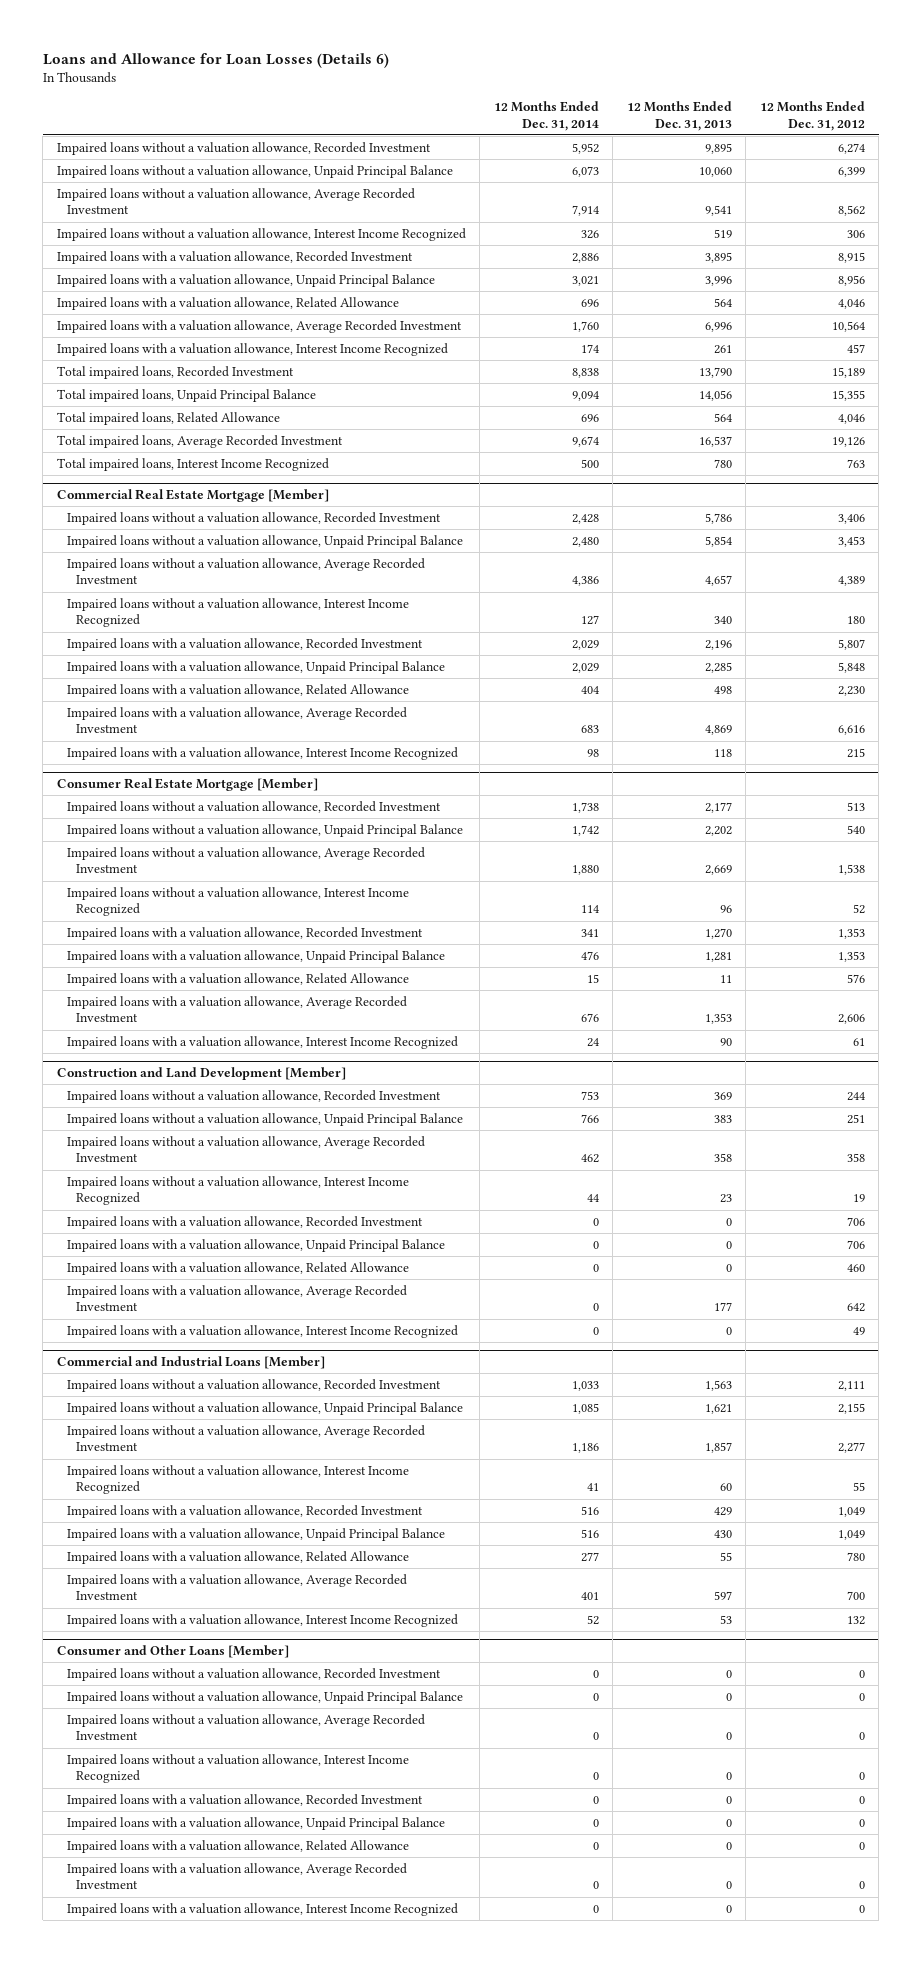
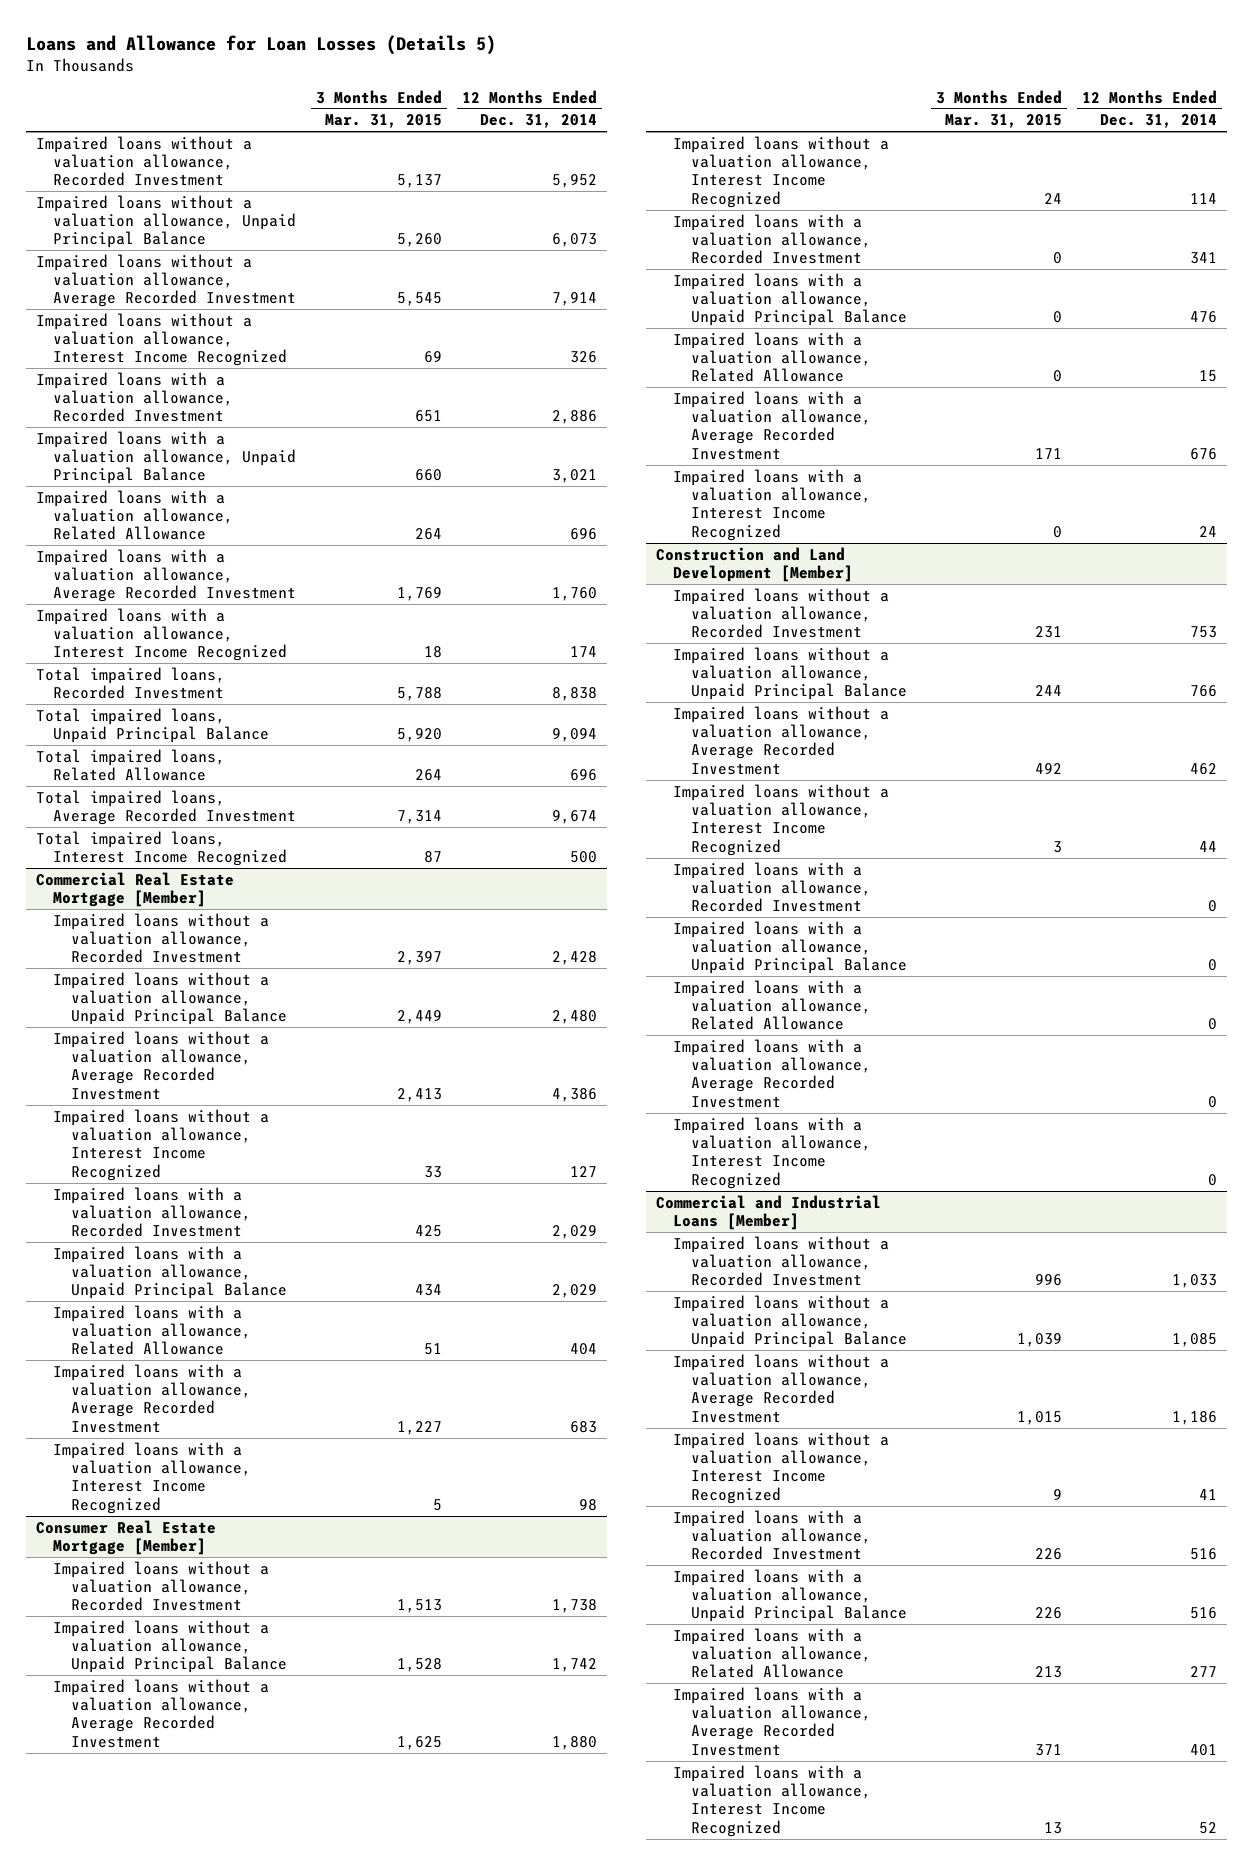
- Loans and Allowance for Loan Losses (Details 6)
+ Loans and Allowance for Loan Losses (Details 5)
- | 12 Months Ended Dec. 31, 2014 | 12 Months Ended Dec. 31, 2013 | 12 Months Ended Dec. 31, 2012
+ | 3 Months Ended Mar. 31, 2015 | 12 Months Ended Dec. 31, 2014
- Consumer and Other Loans [Member]
- Impaired loans without a valuation allowance, Recorded Investment | 0 | 0 | 0
- Impaired loans without a valuation allowance, Unpaid Principal Balance | 0 | 0 | 0
- Impaired loans without a valuation allowance, Average Recorded Investment | 0 | 0 | 0
- Impaired loans without a valuation allowance, Interest Income Recognized | 0 | 0 | 0
- Impaired loans with a valuation allowance, Recorded Investment | 0 | 0 | 0
- Impaired loans with a valuation allowance, Unpaid Principal Balance | 0 | 0 | 0
- Impaired loans with a valuation allowance, Related Allowance | 0 | 0 | 0
- Impaired loans with a valuation allowance, Average Recorded Investment | 0 | 0 | 0
- Impaired loans with a valuation allowance, Interest Income Recognized | 0 | 0 | 0

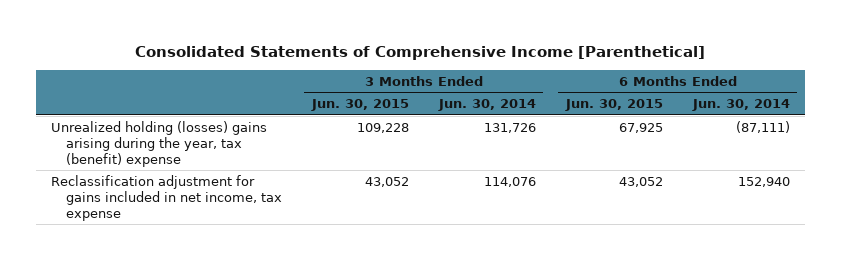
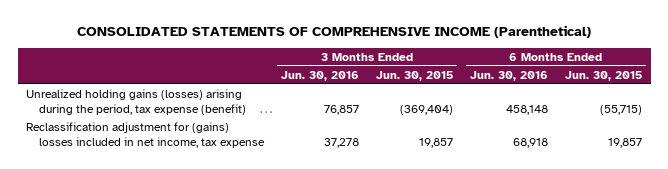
- Consolidated Statements of Comprehensive Income [Parenthetical]
+ CONSOLIDATED STATEMENTS OF COMPREHENSIVE INCOME (Parenthetical)
- | 3 Months Ended Jun. 30, 2015 | 3 Months Ended Jun. 30, 2014 | 6 Months Ended Jun. 30, 2015 | 6 Months Ended Jun. 30, 2014
+ | 3 Months Ended Jun. 30, 2016 | 3 Months Ended Jun. 30, 2015 | 6 Months Ended Jun. 30, 2016 | 6 Months Ended Jun. 30, 2015
- Unrealized holding (losses) gains arising during the year, tax (benefit) expense | 109,228 | 131,726 | 67,925 | (87,111)
- Reclassification adjustment for gains included in net income, tax expense | 43,052 | 114,076 | 43,052 | 152,940
+ Unrealized holding gains (losses) arising during the period, tax expense (benefit) | 76,857 | (369,404) | 458,148 | (55,715)
+ Reclassification adjustment for (gains) losses included in net income, tax expense | 37,278 | 19,857 | 68,918 | 19,857

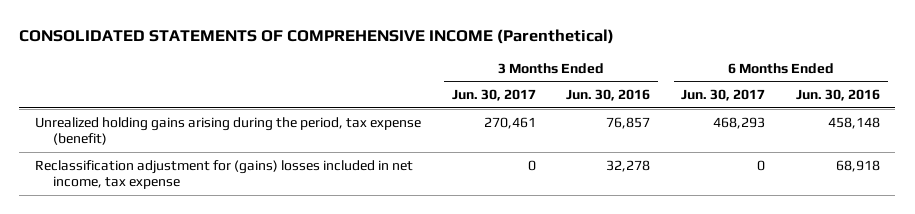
- | 3 Months Ended Jun. 30, 2016 | 3 Months Ended Jun. 30, 2015 | 6 Months Ended Jun. 30, 2016 | 6 Months Ended Jun. 30, 2015
+ | 3 Months Ended Jun. 30, 2017 | 3 Months Ended Jun. 30, 2016 | 6 Months Ended Jun. 30, 2017 | 6 Months Ended Jun. 30, 2016
- Unrealized holding gains (losses) arising during the period, tax expense (benefit) | 76,857 | (369,404) | 458,148 | (55,715)
- Reclassification adjustment for (gains) losses included in net income, tax expense | 37,278 | 19,857 | 68,918 | 19,857
+ Unrealized holding gains arising during the period, tax expense (benefit) | 270,461 | 76,857 | 468,293 | 458,148
+ Reclassification adjustment for (gains) losses included in net income, tax expense | 0 | 32,278 | 0 | 68,918

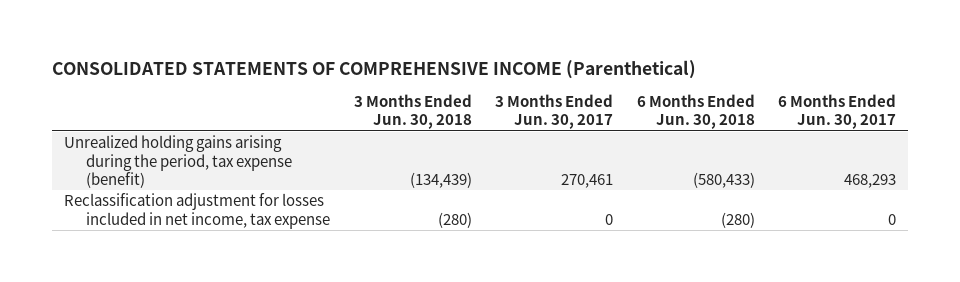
- | 3 Months Ended Jun. 30, 2017 | 3 Months Ended Jun. 30, 2016 | 6 Months Ended Jun. 30, 2017 | 6 Months Ended Jun. 30, 2016
+ | 3 Months Ended Jun. 30, 2018 | 3 Months Ended Jun. 30, 2017 | 6 Months Ended Jun. 30, 2018 | 6 Months Ended Jun. 30, 2017
- Reclassification adjustment for (gains) losses included in net income, tax expense | 0 | 32,278 | 0 | 68,918
+ Reclassification adjustment for losses included in net income, tax expense | (280) | 0 | (280) | 0

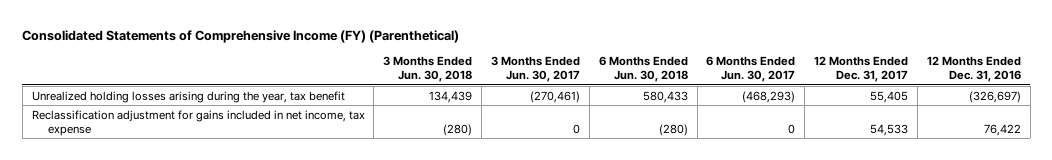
- CONSOLIDATED STATEMENTS OF COMPREHENSIVE INCOME (Parenthetical)
+ Consolidated Statements of Comprehensive Income (FY) (Parenthetical)
- | 3 Months Ended Jun. 30, 2018 | 3 Months Ended Jun. 30, 2017 | 6 Months Ended Jun. 30, 2018 | 6 Months Ended Jun. 30, 2017
+ | 3 Months Ended Jun. 30, 2018 | 3 Months Ended Jun. 30, 2017 | 6 Months Ended Jun. 30, 2018 | 6 Months Ended Jun. 30, 2017 | 12 Months Ended Dec. 31, 2017 | 12 Months Ended Dec. 31, 2016
- Unrealized holding gains arising during the period, tax expense (benefit) | (134,439) | 270,461 | (580,433) | 468,293
- Reclassification adjustment for losses included in net income, tax expense | (280) | 0 | (280) | 0
+ Unrealized holding losses arising during the year, tax benefit | 134,439 | (270,461) | 580,433 | (468,293) | 55,405 | (326,697)
+ Reclassification adjustment for gains included in net income, tax expense | (280) | 0 | (280) | 0 | 54,533 | 76,422

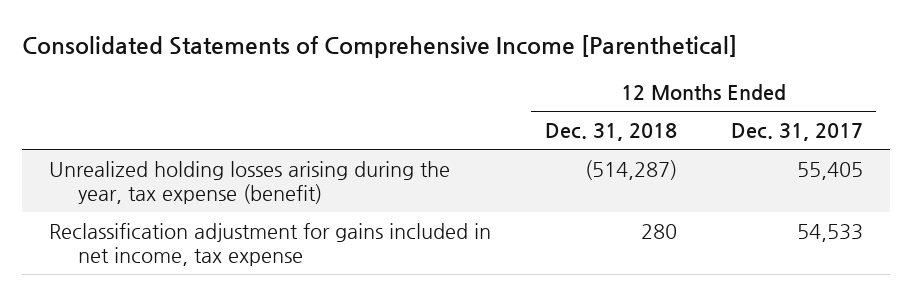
- Consolidated Statements of Comprehensive Income (FY) (Parenthetical)
+ Consolidated Statements of Comprehensive Income [Parenthetical]
- | 3 Months Ended Jun. 30, 2018 | 3 Months Ended Jun. 30, 2017 | 6 Months Ended Jun. 30, 2018 | 6 Months Ended Jun. 30, 2017 | 12 Months Ended Dec. 31, 2017 | 12 Months Ended Dec. 31, 2016
+ | 12 Months Ended Dec. 31, 2018 | 12 Months Ended Dec. 31, 2017
- Unrealized holding losses arising during the year, tax benefit | 134,439 | (270,461) | 580,433 | (468,293) | 55,405 | (326,697)
+ Unrealized holding losses arising during the year, tax expense (benefit) | (514,287) | 55,405

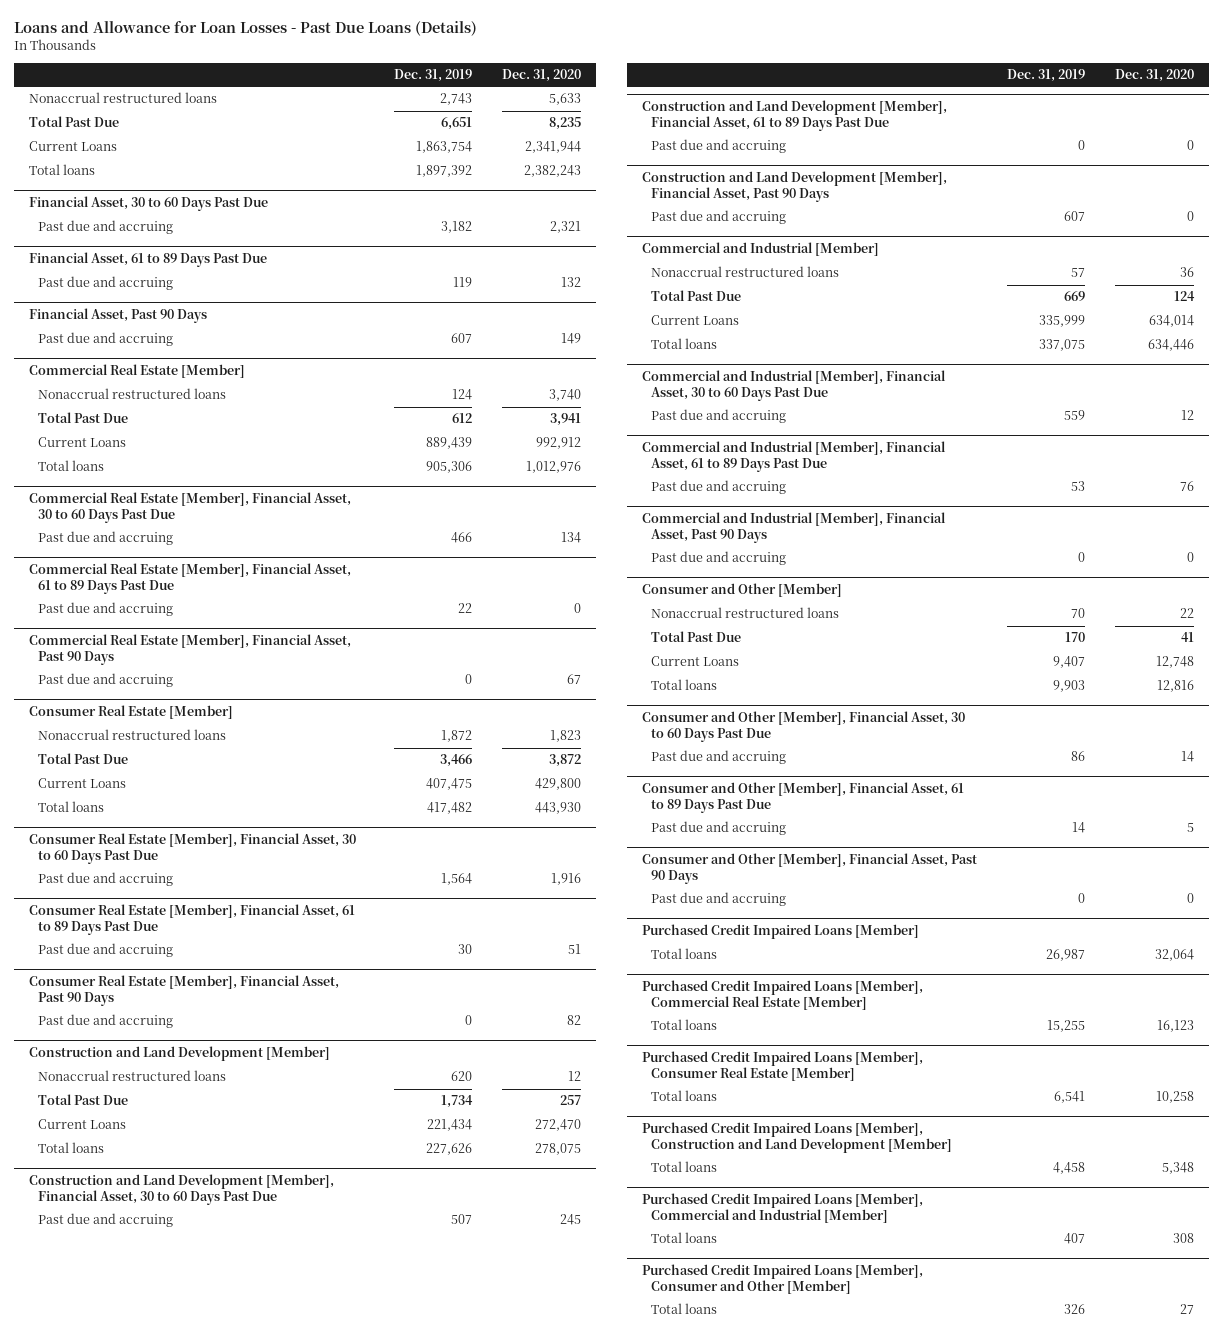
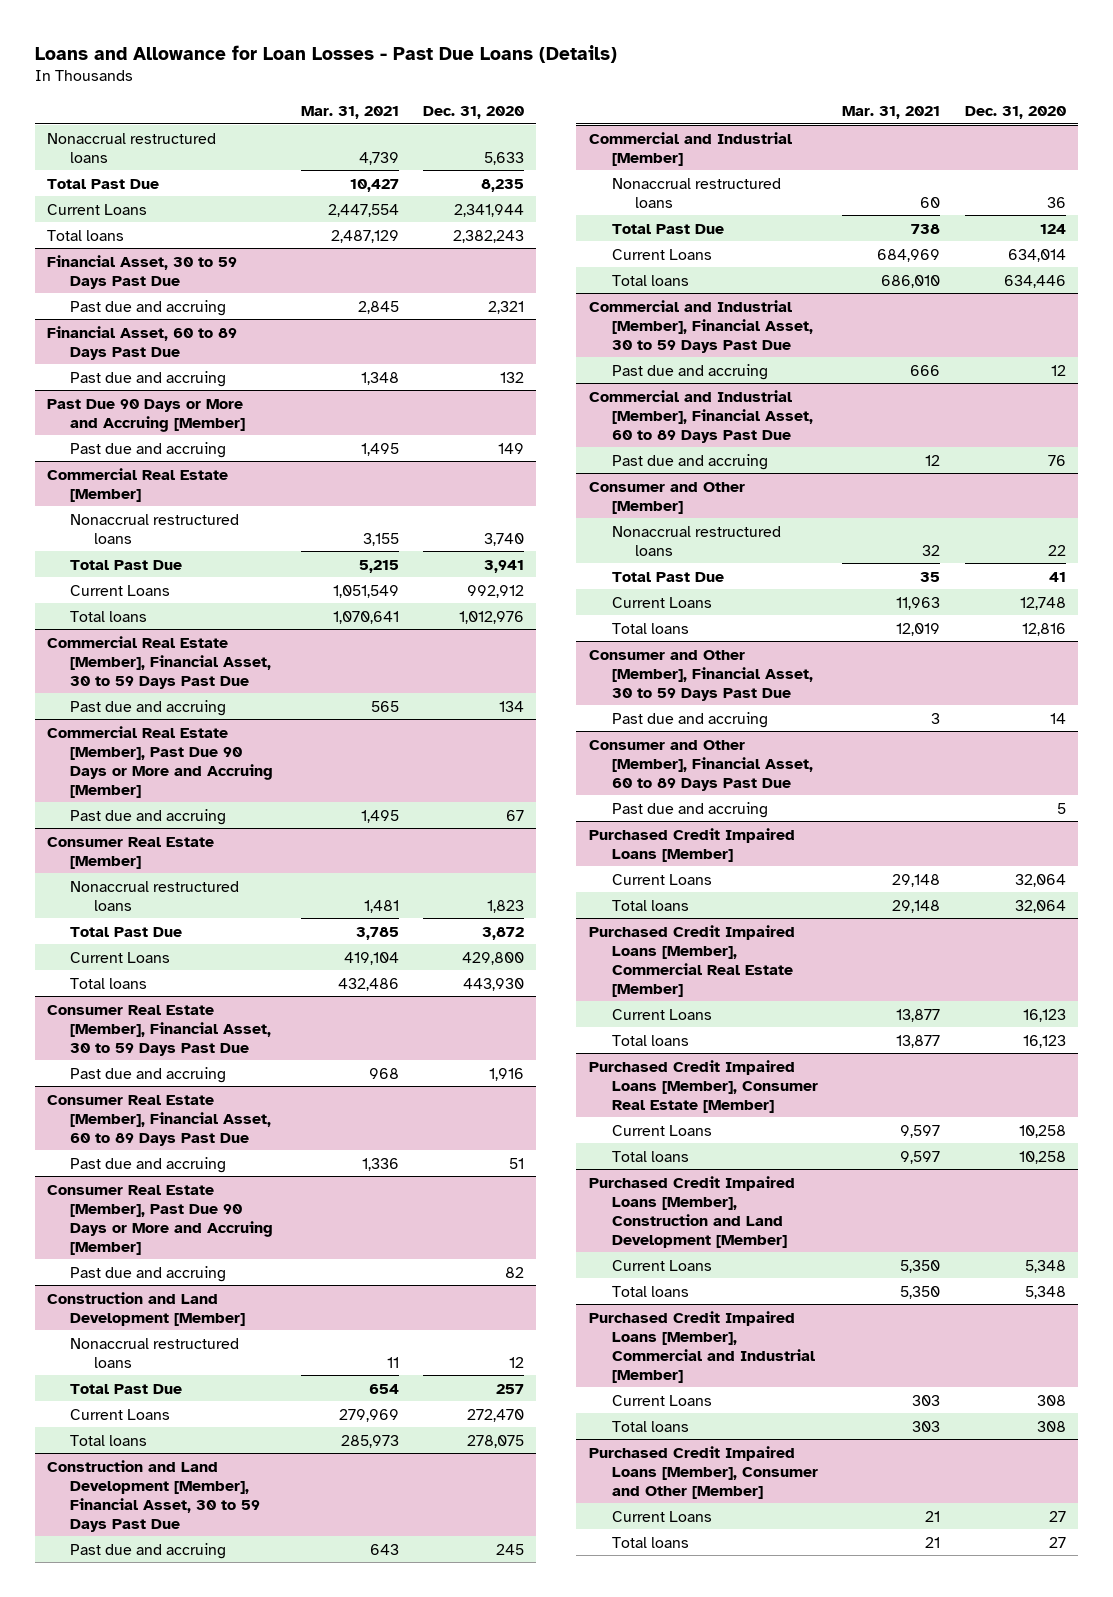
- | Dec. 31, 2019 | Dec. 31, 2020
+ | Mar. 31, 2021 | Dec. 31, 2020
- Financial Asset, 30 to 60 Days Past Due
+ Financial Asset, 30 to 59 Days Past Due
- Financial Asset, 61 to 89 Days Past Due
+ Financial Asset, 60 to 89 Days Past Due
- Financial Asset, Past 90 Days
+ Past Due 90 Days or More and Accruing [Member]
- Commercial Real Estate [Member], Financial Asset, 30 to 60 Days Past Due
+ Commercial Real Estate [Member], Financial Asset, 30 to 59 Days Past Due
- Commercial Real Estate [Member], Financial Asset, 61 to 89 Days Past Due
- Past due and accruing | 22 | 0
- Commercial Real Estate [Member], Financial Asset, Past 90 Days
+ Commercial Real Estate [Member], Past Due 90 Days or More and Accruing [Member]
- Consumer Real Estate [Member], Financial Asset, 30 to 60 Days Past Due
+ Consumer Real Estate [Member], Financial Asset, 30 to 59 Days Past Due
- Consumer Real Estate [Member], Financial Asset, 61 to 89 Days Past Due
+ Consumer Real Estate [Member], Financial Asset, 60 to 89 Days Past Due
- Consumer Real Estate [Member], Financial Asset, Past 90 Days
+ Consumer Real Estate [Member], Past Due 90 Days or More and Accruing [Member]
- Construction and Land Development [Member], Financial Asset, 30 to 60 Days Past Due
+ Construction and Land Development [Member], Financial Asset, 30 to 59 Days Past Due
- Construction and Land Development [Member], Financial Asset, 61 to 89 Days Past Due
- Past due and accruing | 0 | 0
- Construction and Land Development [Member], Financial Asset, Past 90 Days
- Past due and accruing | 607 | 0
- Commercial and Industrial [Member], Financial Asset, 30 to 60 Days Past Due
+ Commercial and Industrial [Member], Financial Asset, 30 to 59 Days Past Due
- Commercial and Industrial [Member], Financial Asset, 61 to 89 Days Past Due
+ Commercial and Industrial [Member], Financial Asset, 60 to 89 Days Past Due
- Commercial and Industrial [Member], Financial Asset, Past 90 Days
- Past due and accruing | 0 | 0
- Consumer and Other [Member], Financial Asset, 30 to 60 Days Past Due
+ Consumer and Other [Member], Financial Asset, 30 to 59 Days Past Due
- Consumer and Other [Member], Financial Asset, 61 to 89 Days Past Due
+ Consumer and Other [Member], Financial Asset, 60 to 89 Days Past Due
- Consumer and Other [Member], Financial Asset, Past 90 Days
- Past due and accruing | 0 | 0
@ Purchased Credit Impaired Loans [Member]
+ Current Loans | 29,148 | 32,064
@ Purchased Credit Impaired Loans [Member], Commercial Real Estate [Member]
+ Current Loans | 13,877 | 16,123
@ Purchased Credit Impaired Loans [Member], Consumer Real Estate [Member]
+ Current Loans | 9,597 | 10,258
@ Purchased Credit Impaired Loans [Member], Construction and Land Development [Member]
+ Current Loans | 5,350 | 5,348
@ Purchased Credit Impaired Loans [Member], Commercial and Industrial [Member]
+ Current Loans | 303 | 308
@ Purchased Credit Impaired Loans [Member], Consumer and Other [Member]
+ Current Loans | 21 | 27

